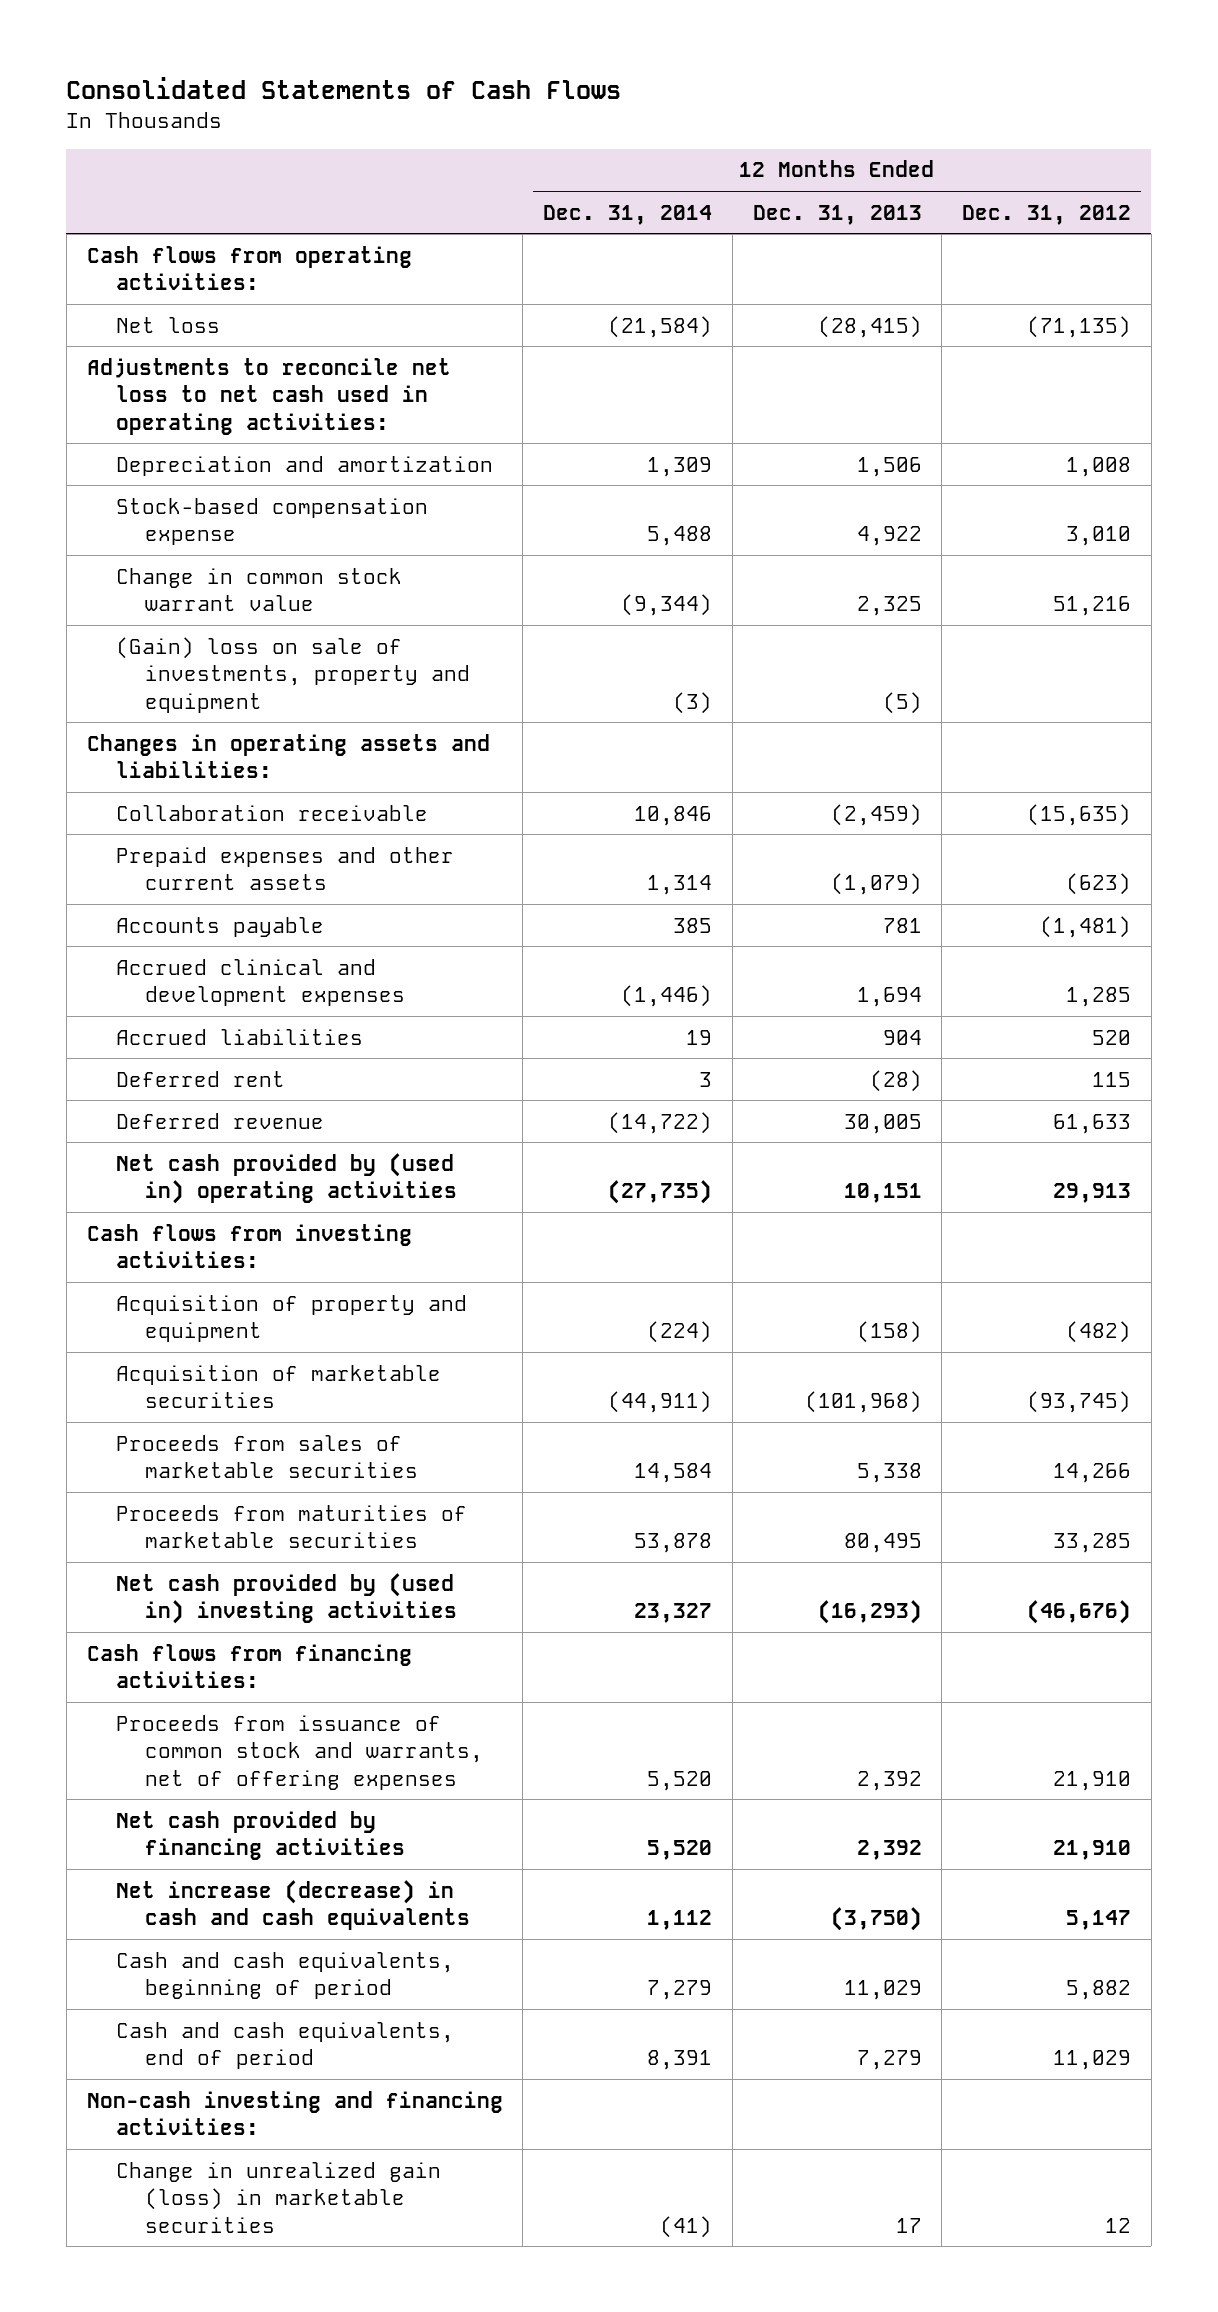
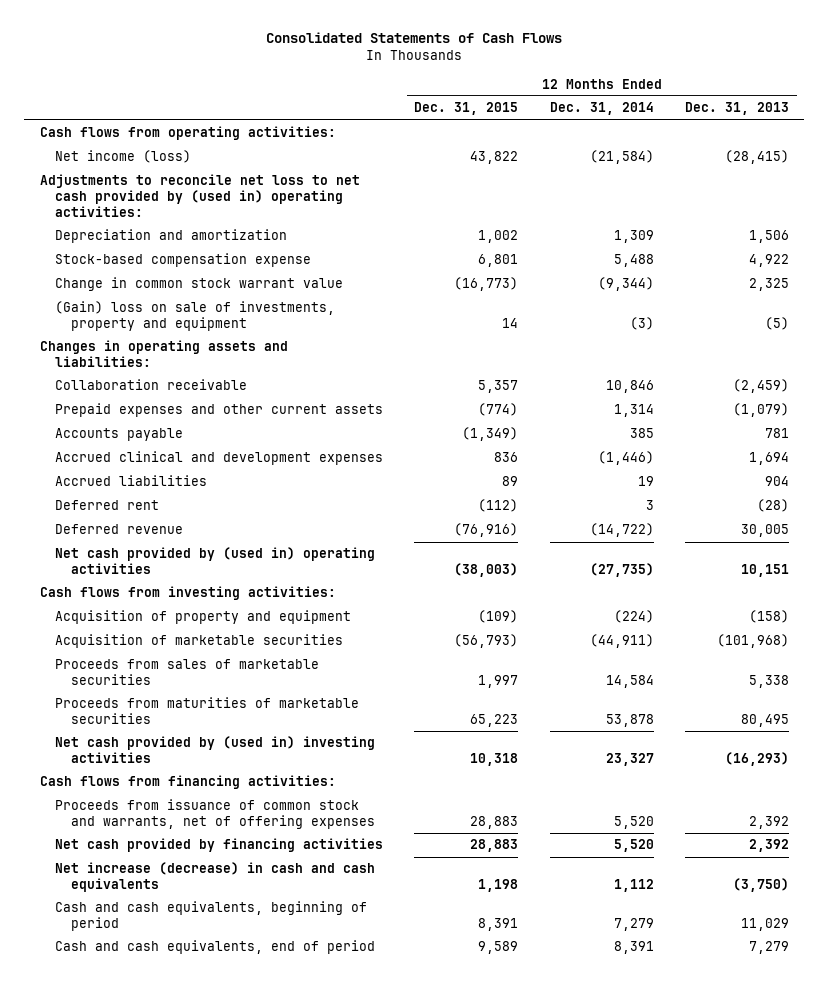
- | 12 Months Ended Dec. 31, 2014 | 12 Months Ended Dec. 31, 2013 | 12 Months Ended Dec. 31, 2012
+ | 12 Months Ended Dec. 31, 2015 | 12 Months Ended Dec. 31, 2014 | 12 Months Ended Dec. 31, 2013
- Net loss | (21,584) | (28,415) | (71,135)
- Adjustments to reconcile net loss to net cash used in operating activities:
+ Net income (loss) | 43,822 | (21,584) | (28,415)
+ Adjustments to reconcile net loss to net cash provided by (used in) operating activities:
- Non-cash investing and financing activities:
- Change in unrealized gain (loss) in marketable securities | (41) | 17 | 12

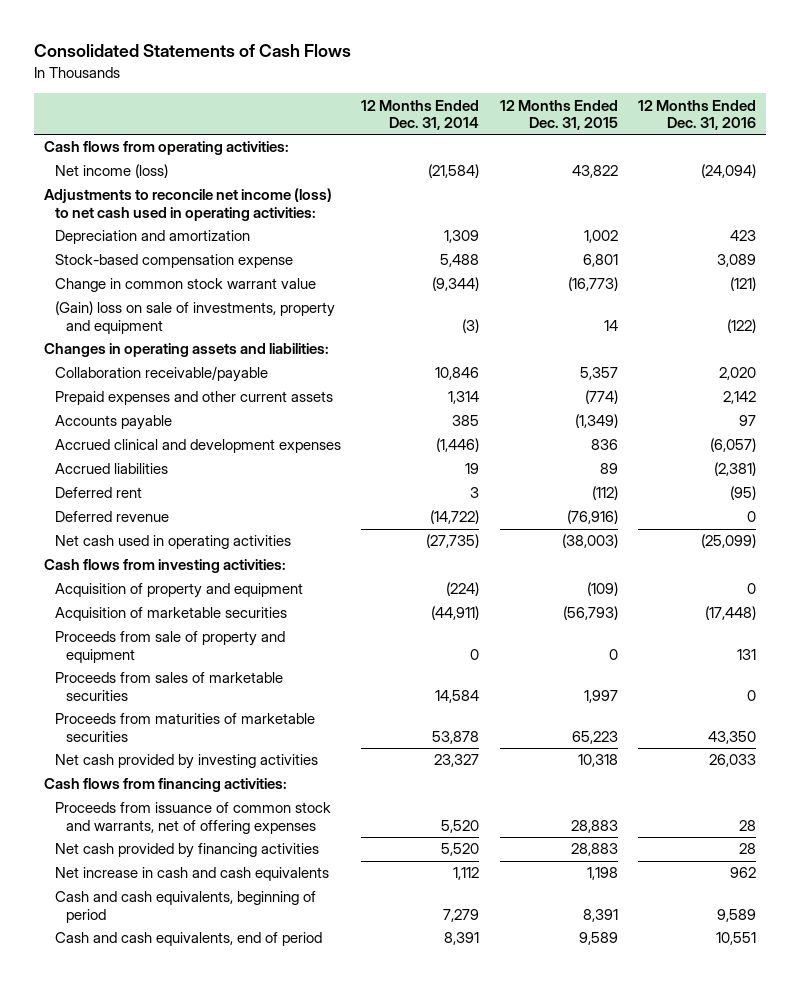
- | 12 Months Ended Dec. 31, 2015 | 12 Months Ended Dec. 31, 2014 | 12 Months Ended Dec. 31, 2013
+ | 12 Months Ended Dec. 31, 2014 | 12 Months Ended Dec. 31, 2015 | 12 Months Ended Dec. 31, 2016
- Adjustments to reconcile net loss to net cash provided by (used in) operating activities:
+ Adjustments to reconcile net income (loss) to net cash used in operating activities:
- Collaboration receivable | 5,357 | 10,846 | (2,459)
+ Collaboration receivable/payable | 10,846 | 5,357 | 2,020
- Net cash provided by (used in) operating activities | (38,003) | (27,735) | 10,151
+ Net cash used in operating activities | (27,735) | (38,003) | (25,099)
+ Proceeds from sale of property and equipment | 0 | 0 | 131
- Net cash provided by (used in) investing activities | 10,318 | 23,327 | (16,293)
+ Net cash provided by investing activities | 23,327 | 10,318 | 26,033
- Net increase (decrease) in cash and cash equivalents | 1,198 | 1,112 | (3,750)
+ Net increase in cash and cash equivalents | 1,112 | 1,198 | 962

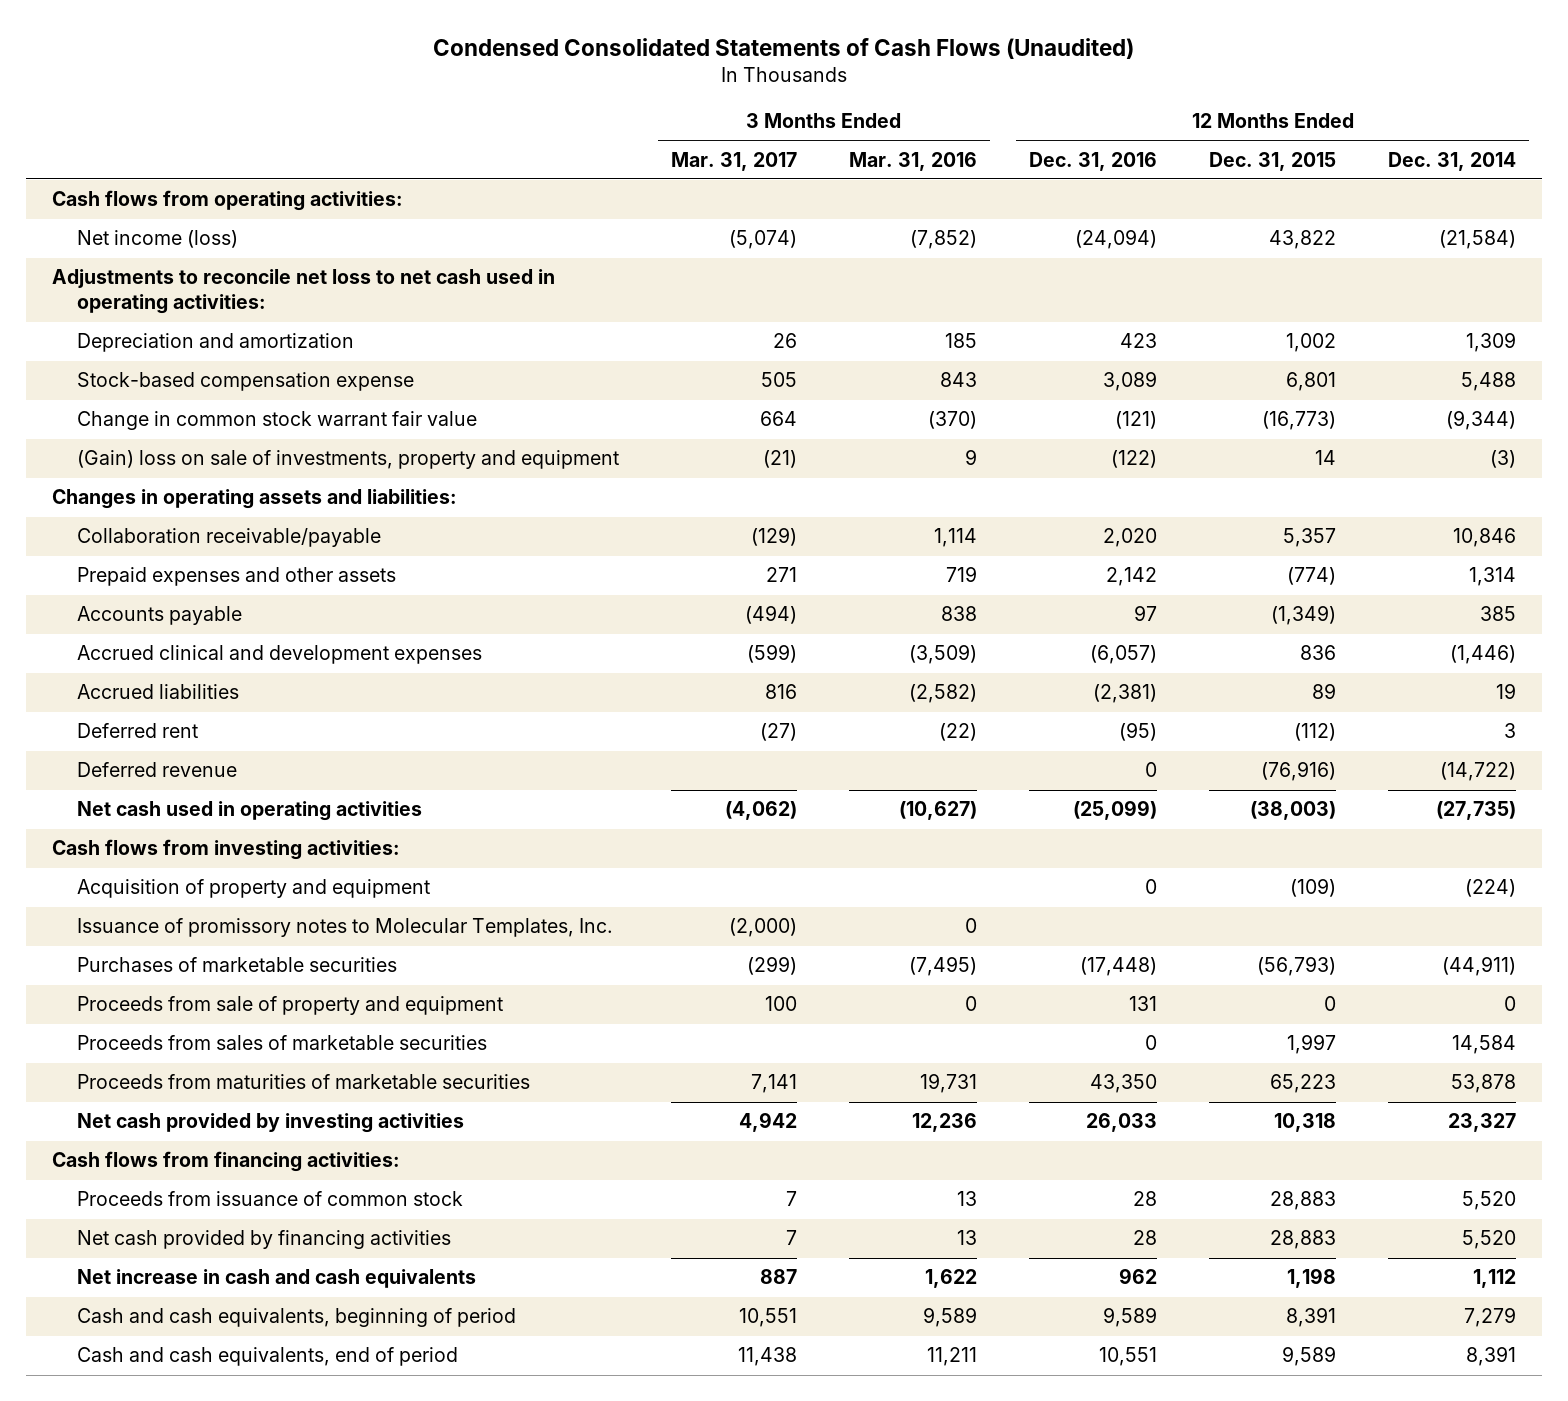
- Consolidated Statements of Cash Flows
+ Condensed Consolidated Statements of Cash Flows (Unaudited)
- | 12 Months Ended Dec. 31, 2014 | 12 Months Ended Dec. 31, 2015 | 12 Months Ended Dec. 31, 2016
+ | 3 Months Ended Mar. 31, 2017 | 3 Months Ended Mar. 31, 2016 | 12 Months Ended Dec. 31, 2016 | 12 Months Ended Dec. 31, 2015 | 12 Months Ended Dec. 31, 2014
- Adjustments to reconcile net income (loss) to net cash used in operating activities:
+ Adjustments to reconcile net loss to net cash used in operating activities:
- Change in common stock warrant value | (9,344) | (16,773) | (121)
+ Change in common stock warrant fair value | 664 | (370) | (121) | (16,773) | (9,344)
- Prepaid expenses and other current assets | 1,314 | (774) | 2,142
+ Prepaid expenses and other assets | 271 | 719 | 2,142 | (774) | 1,314
- Acquisition of marketable securities | (44,911) | (56,793) | (17,448)
+ Issuance of promissory notes to Molecular Templates, Inc. | (2,000) | 0 | | |
+ Purchases of marketable securities | (299) | (7,495) | (17,448) | (56,793) | (44,911)
- Proceeds from issuance of common stock and warrants, net of offering expenses | 5,520 | 28,883 | 28
+ Proceeds from issuance of common stock | 7 | 13 | 28 | 28,883 | 5,520

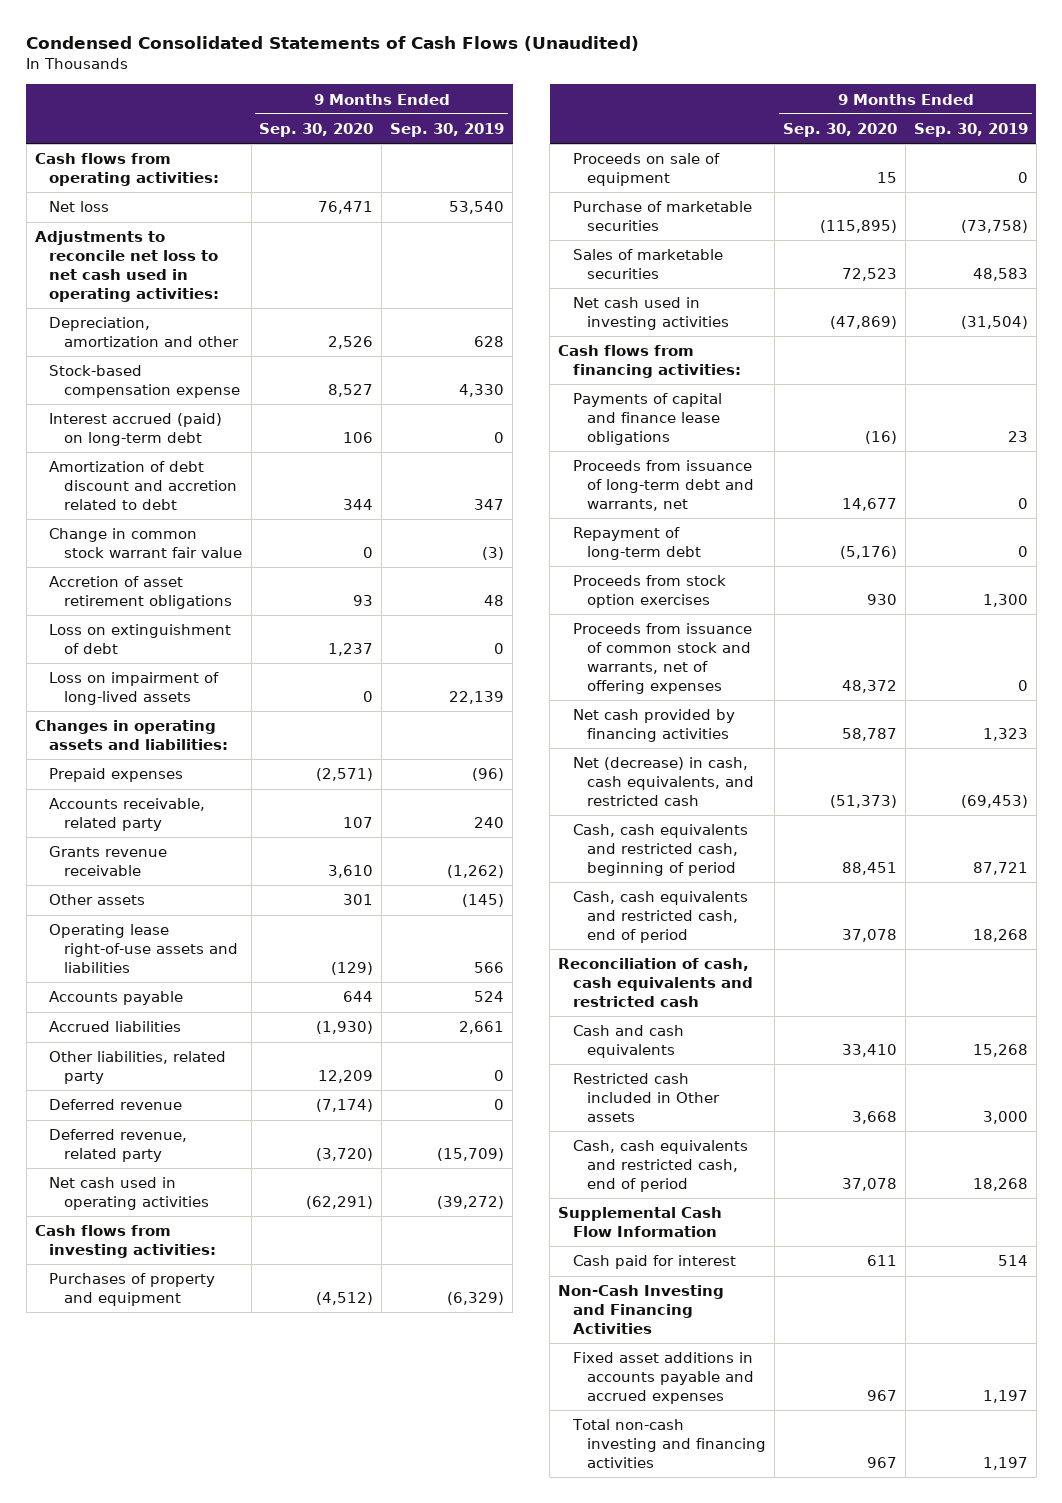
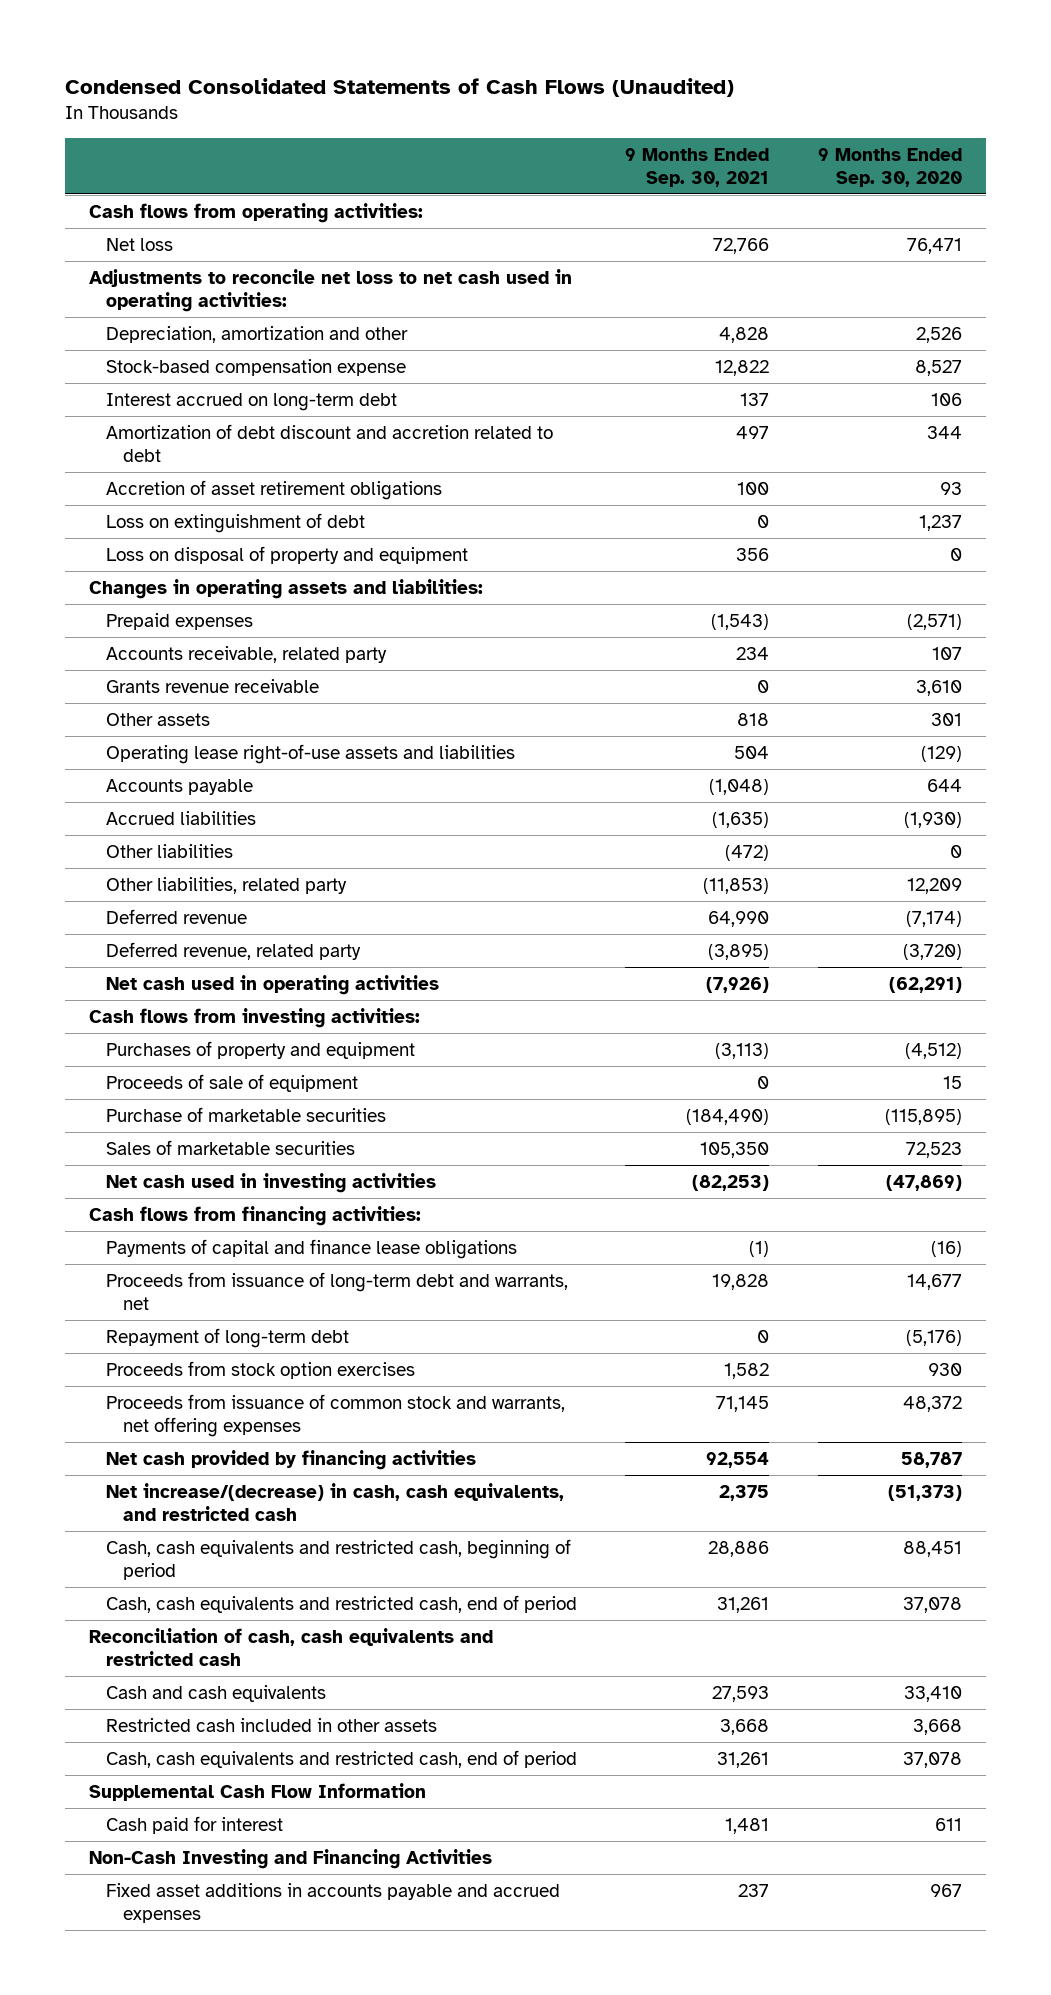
- | 9 Months Ended Sep. 30, 2020 | 9 Months Ended Sep. 30, 2019
+ | 9 Months Ended Sep. 30, 2021 | 9 Months Ended Sep. 30, 2020
- Interest accrued (paid) on long-term debt | 106 | 0
+ Interest accrued on long-term debt | 137 | 106
- Change in common stock warrant fair value | 0 | (3)
- Loss on impairment of long-lived assets | 0 | 22,139
+ Loss on disposal of property and equipment | 356 | 0
+ Other liabilities | (472) | 0
- Proceeds on sale of equipment | 15 | 0
+ Proceeds of sale of equipment | 0 | 15
- Proceeds from issuance of common stock and warrants, net of offering expenses | 48,372 | 0
+ Proceeds from issuance of common stock and warrants, net offering expenses | 71,145 | 48,372
- Net (decrease) in cash, cash equivalents, and restricted cash | (51,373) | (69,453)
+ Net increase/(decrease) in cash, cash equivalents, and restricted cash | 2,375 | (51,373)
- Restricted cash included in Other assets | 3,668 | 3,000
+ Restricted cash included in other assets | 3,668 | 3,668
- Total non-cash investing and financing activities | 967 | 1,197

